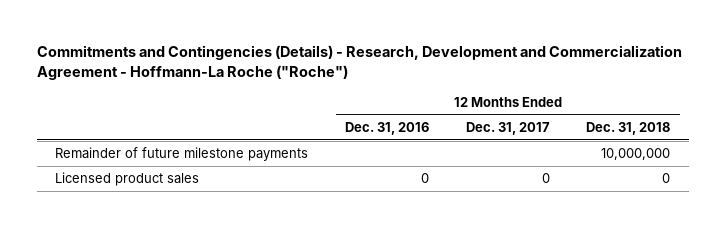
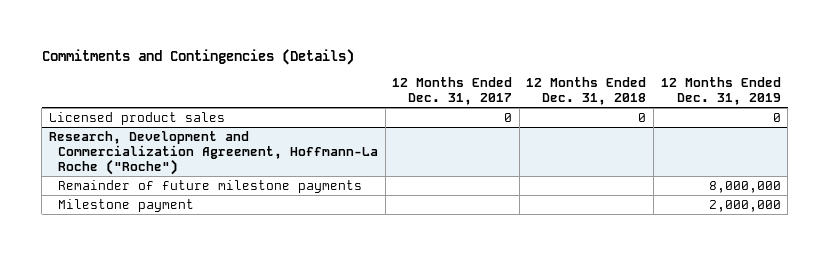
- Commitments and Contingencies (Details) - Research, Development and Commercialization Agreement - Hoffmann-La Roche ("Roche")
+ Commitments and Contingencies (Details)
- | 12 Months Ended Dec. 31, 2016 | 12 Months Ended Dec. 31, 2017 | 12 Months Ended Dec. 31, 2018
+ | 12 Months Ended Dec. 31, 2017 | 12 Months Ended Dec. 31, 2018 | 12 Months Ended Dec. 31, 2019
- Remainder of future milestone payments | | | 10,000,000
+ Research, Development and Commercialization Agreement, Hoffmann-La Roche ("Roche")
+ Remainder of future milestone payments | | | 8,000,000
+ Milestone payment | | | 2,000,000

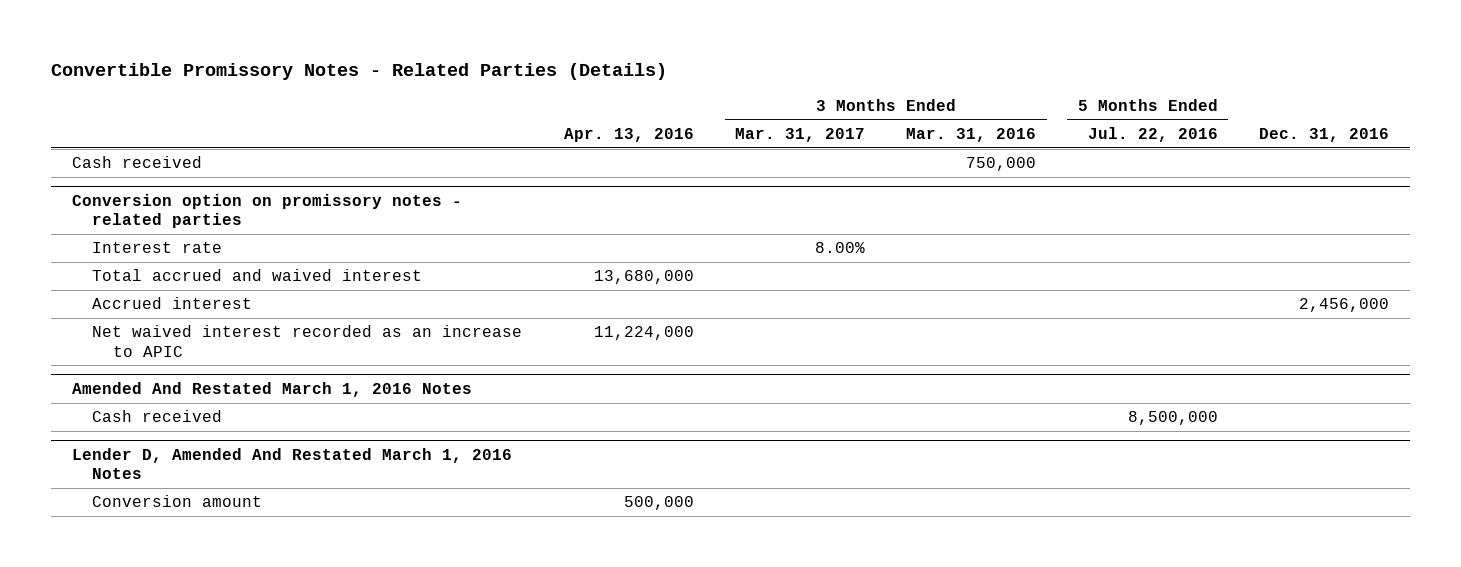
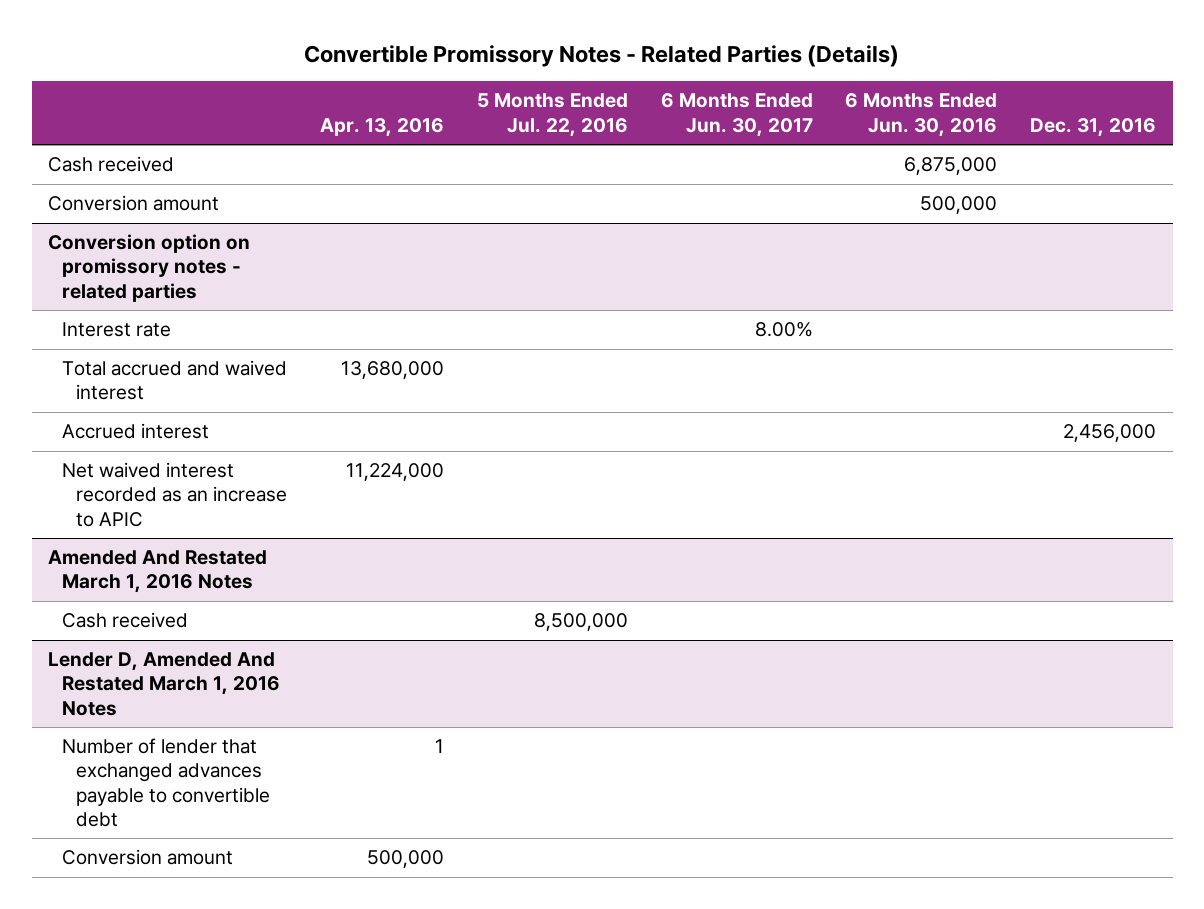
- | Apr. 13, 2016 | 3 Months Ended Mar. 31, 2017 | 3 Months Ended Mar. 31, 2016 | 5 Months Ended Jul. 22, 2016 | Dec. 31, 2016
+ | Apr. 13, 2016 | 5 Months Ended Jul. 22, 2016 | 6 Months Ended Jun. 30, 2017 | 6 Months Ended Jun. 30, 2016 | Dec. 31, 2016
+ Conversion amount | | | | 500,000 |
@ Lender D, Amended And Restated March 1, 2016 Notes
+ Number of lender that exchanged advances payable to convertible debt | 1 | | | |

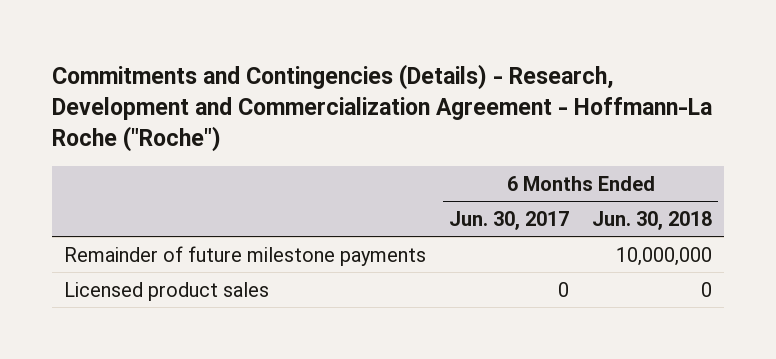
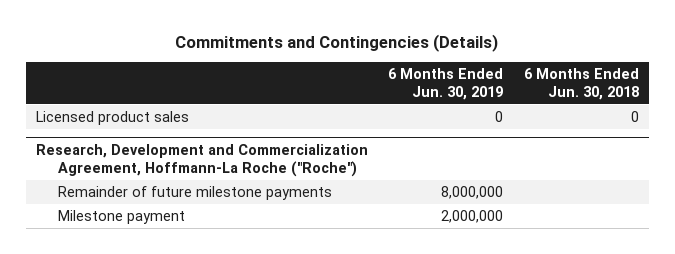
- Commitments and Contingencies (Details) - Research, Development and Commercialization Agreement - Hoffmann-La Roche ("Roche")
+ Commitments and Contingencies (Details)
- | 6 Months Ended Jun. 30, 2017 | 6 Months Ended Jun. 30, 2018
+ | 6 Months Ended Jun. 30, 2019 | 6 Months Ended Jun. 30, 2018
- Remainder of future milestone payments | | 10,000,000
+ Research, Development and Commercialization Agreement, Hoffmann-La Roche ("Roche")
+ Remainder of future milestone payments | 8,000,000 |
+ Milestone payment | 2,000,000 |

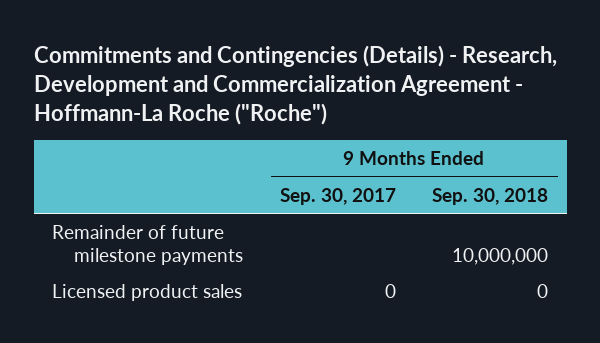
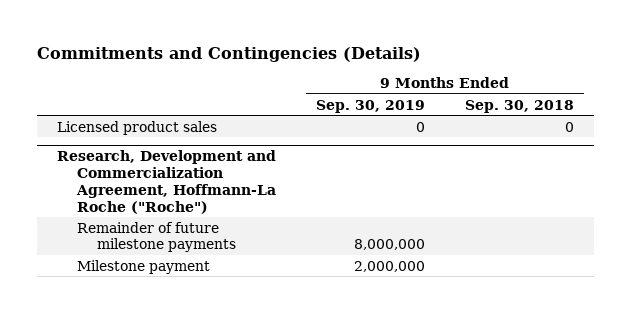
- Commitments and Contingencies (Details) - Research, Development and Commercialization Agreement - Hoffmann-La Roche ("Roche")
+ Commitments and Contingencies (Details)
- | 9 Months Ended Sep. 30, 2017 | 9 Months Ended Sep. 30, 2018
+ | 9 Months Ended Sep. 30, 2019 | 9 Months Ended Sep. 30, 2018
- Remainder of future milestone payments | | 10,000,000
+ Research, Development and Commercialization Agreement, Hoffmann-La Roche ("Roche")
+ Remainder of future milestone payments | 8,000,000 |
+ Milestone payment | 2,000,000 |

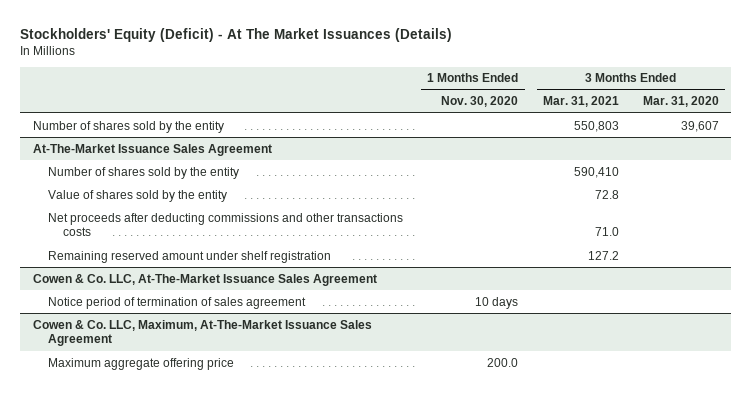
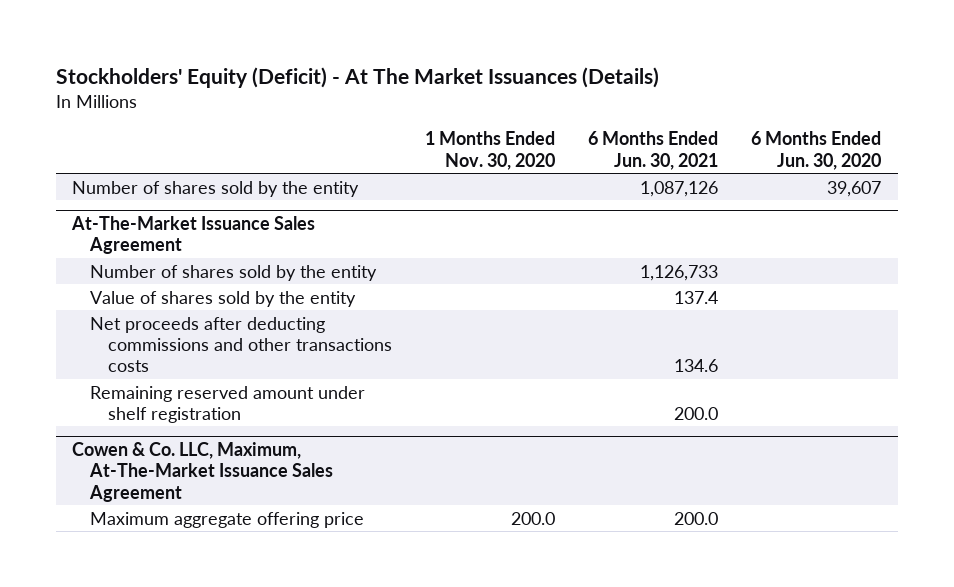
- | 1 Months Ended Nov. 30, 2020 | 3 Months Ended Mar. 31, 2021 | 3 Months Ended Mar. 31, 2020
+ | 1 Months Ended Nov. 30, 2020 | 6 Months Ended Jun. 30, 2021 | 6 Months Ended Jun. 30, 2020
- Cowen & Co. LLC, At-The-Market Issuance Sales Agreement
- Notice period of termination of sales agreement | 10 days | |

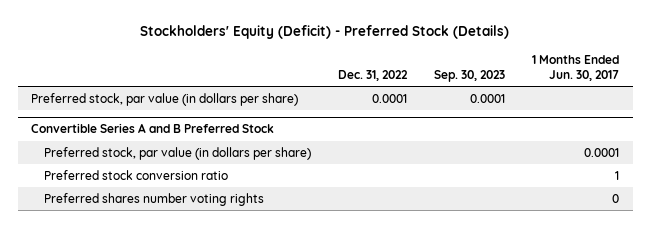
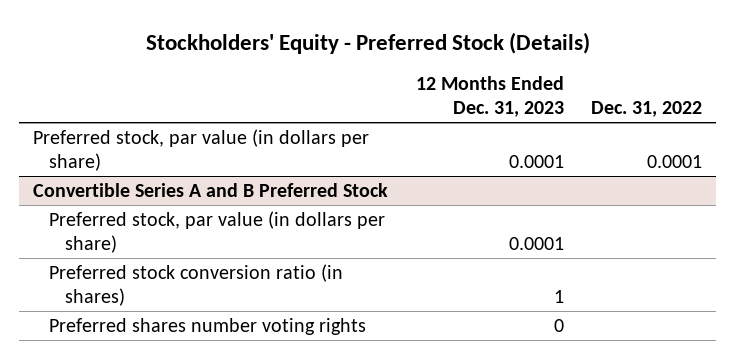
- Stockholders' Equity (Deficit) - Preferred Stock (Details)
+ Stockholders' Equity - Preferred Stock (Details)
- | Dec. 31, 2022 | Sep. 30, 2023 | 1 Months Ended Jun. 30, 2017
+ | 12 Months Ended Dec. 31, 2023 | Dec. 31, 2022
@ Convertible Series A and B Preferred Stock
- Preferred stock conversion ratio | | | 1
+ Preferred stock conversion ratio (in shares) | 1 |

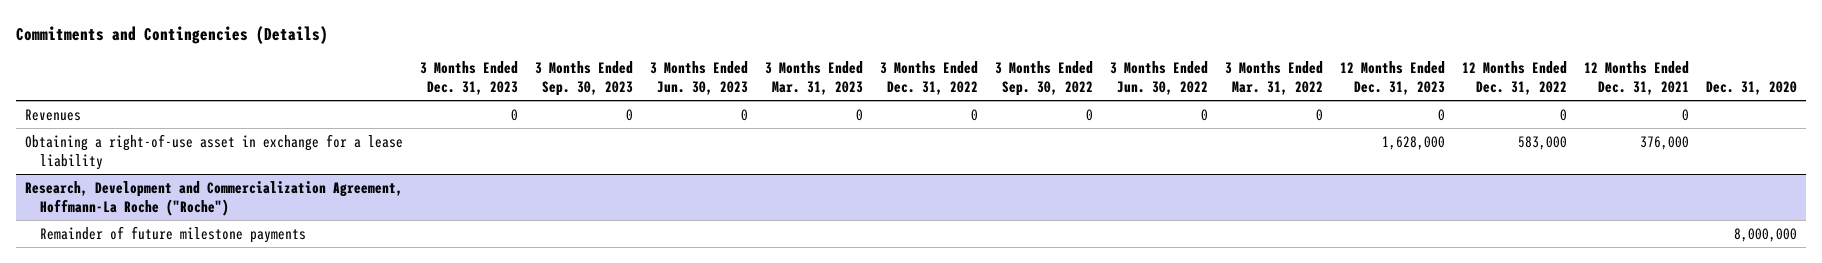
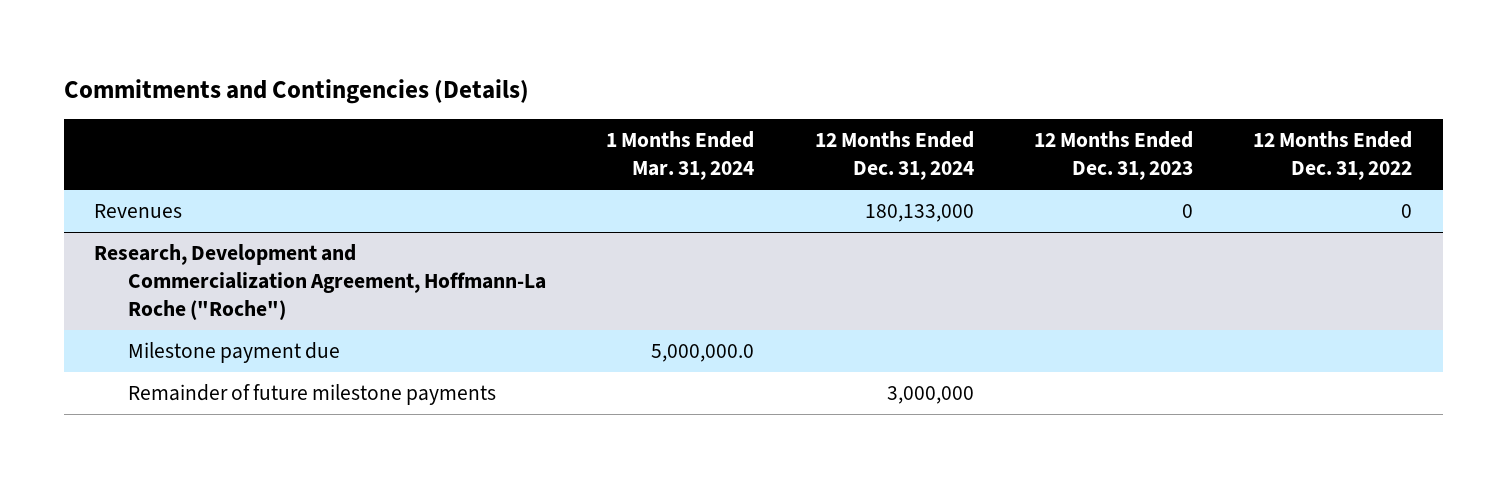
- | 3 Months Ended Dec. 31, 2023 | 3 Months Ended Sep. 30, 2023 | 3 Months Ended Jun. 30, 2023 | 3 Months Ended Mar. 31, 2023 | 3 Months Ended Dec. 31, 2022 | 3 Months Ended Sep. 30, 2022 | 3 Months Ended Jun. 30, 2022 | 3 Months Ended Mar. 31, 2022 | 12 Months Ended Dec. 31, 2023 | 12 Months Ended Dec. 31, 2022 | 12 Months Ended Dec. 31, 2021 | Dec. 31, 2020
+ | 1 Months Ended Mar. 31, 2024 | 12 Months Ended Dec. 31, 2024 | 12 Months Ended Dec. 31, 2023 | 12 Months Ended Dec. 31, 2022
- Obtaining a right-of-use asset in exchange for a lease liability | | | | | | | | | 1,628,000 | 583,000 | 376,000 |
@ Research, Development and Commercialization Agreement, Hoffmann-La Roche ("Roche")
+ Milestone payment due | 5,000,000.0 | | |

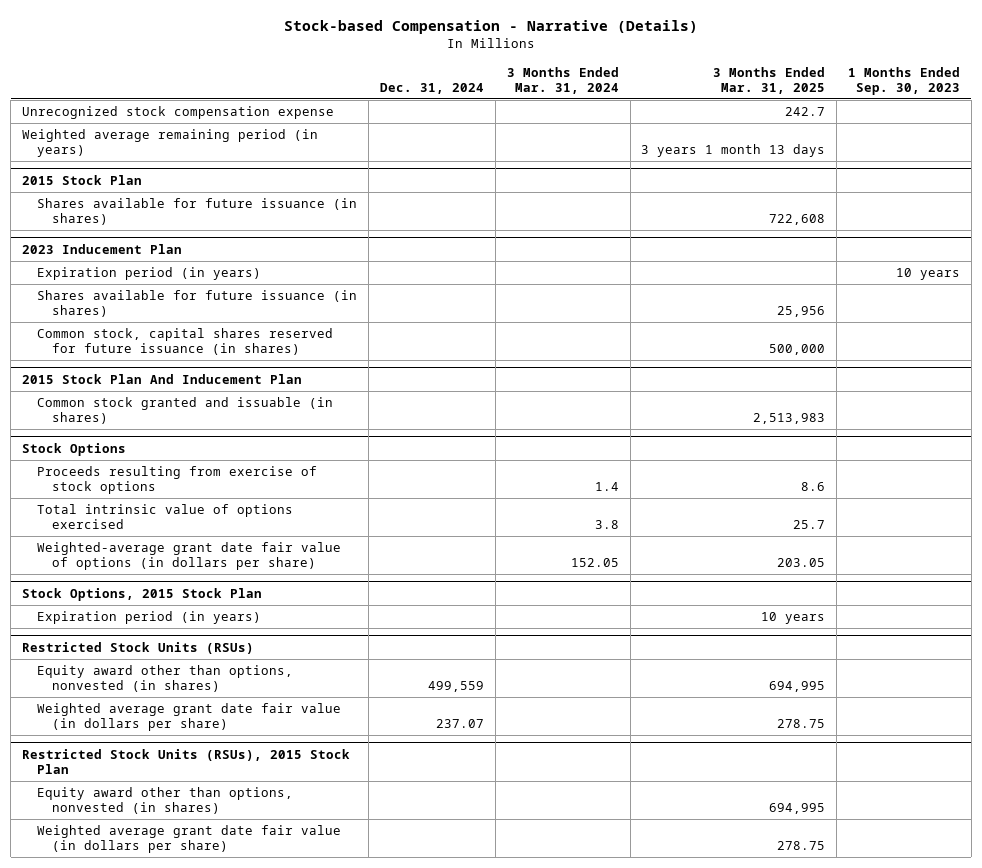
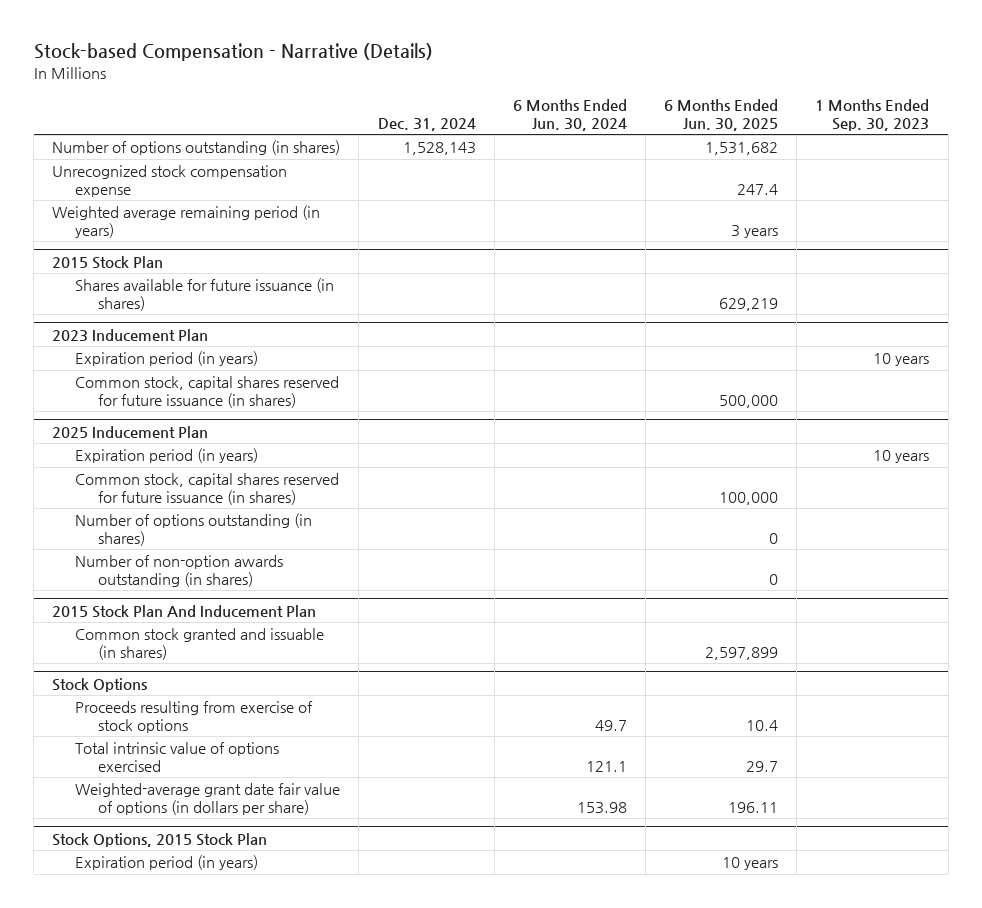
- | Dec. 31, 2024 | 3 Months Ended Mar. 31, 2024 | 3 Months Ended Mar. 31, 2025 | 1 Months Ended Sep. 30, 2023
+ | Dec. 31, 2024 | 6 Months Ended Jun. 30, 2024 | 6 Months Ended Jun. 30, 2025 | 1 Months Ended Sep. 30, 2023
+ Number of options outstanding (in shares) | 1,528,143 | | 1,531,682 |
@ 2023 Inducement Plan
- Shares available for future issuance (in shares) | | | 25,956 |
+ 2025 Inducement Plan
+ Expiration period (in years) | | | | 10 years
+ Common stock, capital shares reserved for future issuance (in shares) | | | 100,000 |
+ Number of options outstanding (in shares) | | | 0 |
+ Number of non-option awards outstanding (in shares) | | | 0 |
- Restricted Stock Units (RSUs)
- Equity award other than options, nonvested (in shares) | 499,559 | | 694,995 |
- Weighted average grant date fair value (in dollars per share) | 237.07 | | 278.75 |
- Restricted Stock Units (RSUs), 2015 Stock Plan
- Equity award other than options, nonvested (in shares) | | | 694,995 |
- Weighted average grant date fair value (in dollars per share) | | | 278.75 |

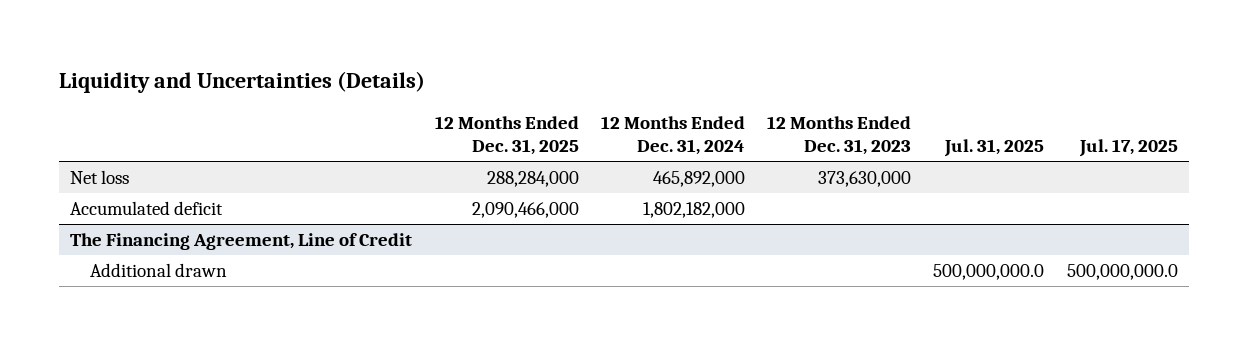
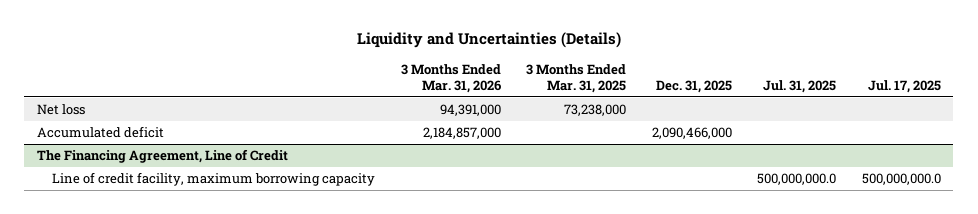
- | 12 Months Ended Dec. 31, 2025 | 12 Months Ended Dec. 31, 2024 | 12 Months Ended Dec. 31, 2023 | Jul. 31, 2025 | Jul. 17, 2025
+ | 3 Months Ended Mar. 31, 2026 | 3 Months Ended Mar. 31, 2025 | Dec. 31, 2025 | Jul. 31, 2025 | Jul. 17, 2025
@ The Financing Agreement, Line of Credit
- Additional drawn | | | | 500,000,000.0 | 500,000,000.0
+ Line of credit facility, maximum borrowing capacity | | | | 500,000,000.0 | 500,000,000.0

